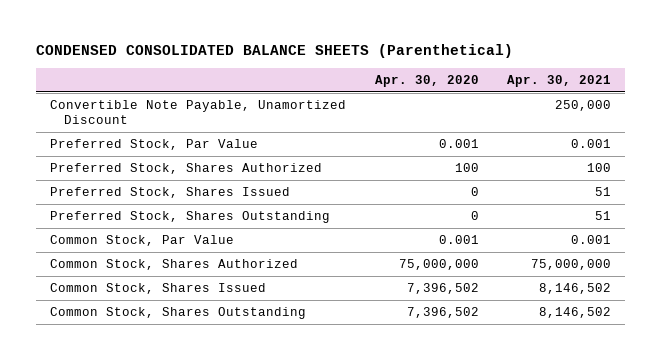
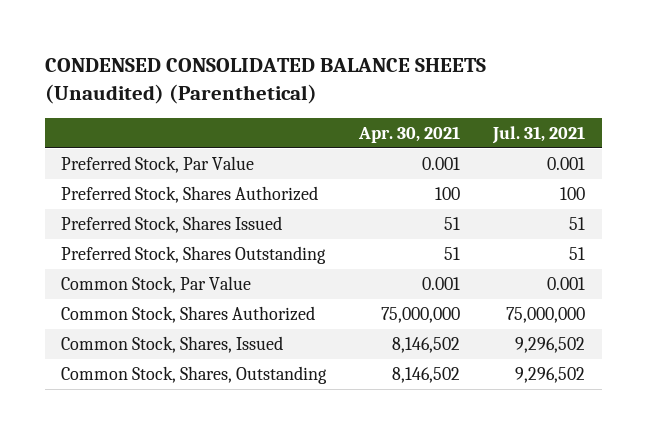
- CONDENSED CONSOLIDATED BALANCE SHEETS (Parenthetical)
+ CONDENSED CONSOLIDATED BALANCE SHEETS (Unaudited) (Parenthetical)
- | Apr. 30, 2020 | Apr. 30, 2021
+ | Apr. 30, 2021 | Jul. 31, 2021
- Convertible Note Payable, Unamortized Discount | | 250,000
- Common Stock, Shares Issued | 7,396,502 | 8,146,502
- Common Stock, Shares Outstanding | 7,396,502 | 8,146,502
+ Common Stock, Shares, Issued | 8,146,502 | 9,296,502
+ Common Stock, Shares, Outstanding | 8,146,502 | 9,296,502

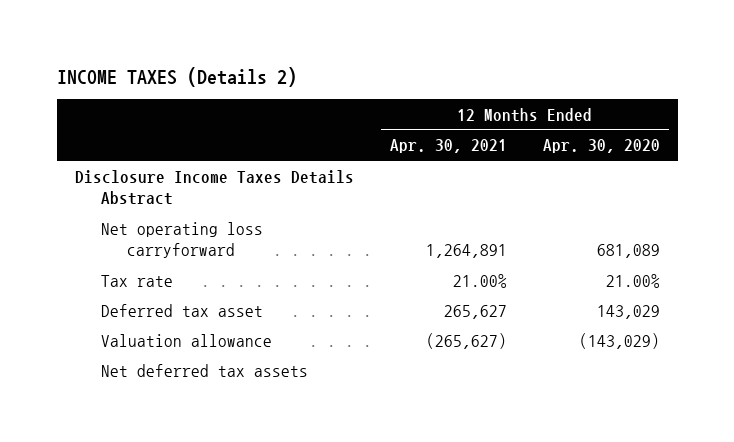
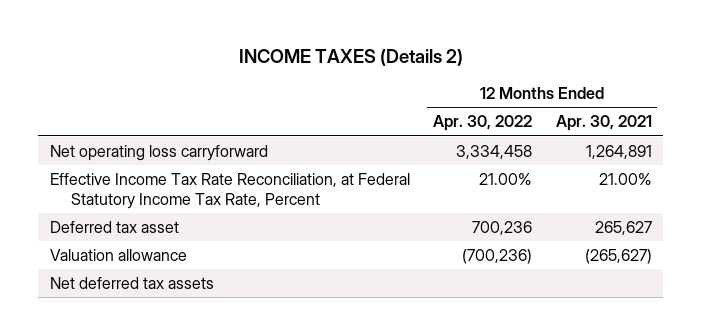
- | 12 Months Ended Apr. 30, 2021 | 12 Months Ended Apr. 30, 2020
+ | 12 Months Ended Apr. 30, 2022 | 12 Months Ended Apr. 30, 2021
- Disclosure Income Taxes Details Abstract
- Tax rate | 21.00% | 21.00%
+ Effective Income Tax Rate Reconciliation, at Federal Statutory Income Tax Rate, Percent | 21.00% | 21.00%

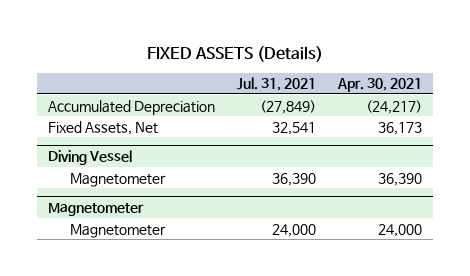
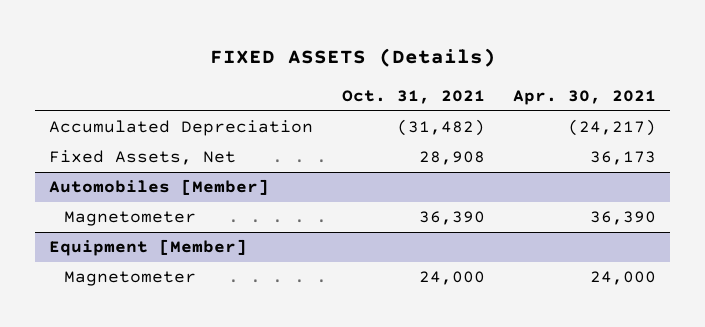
- | Jul. 31, 2021 | Apr. 30, 2021
+ | Oct. 31, 2021 | Apr. 30, 2021
- Diving Vessel
+ Automobiles [Member]
- Magnetometer
+ Equipment [Member]

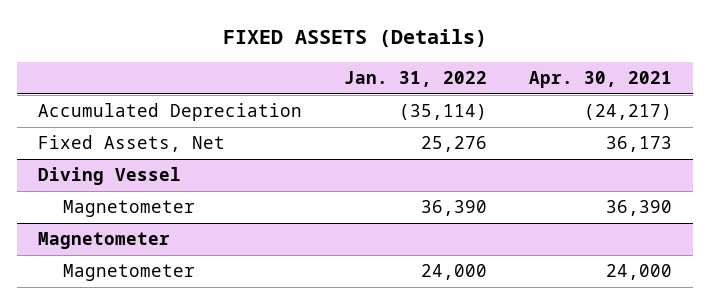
- | Oct. 31, 2021 | Apr. 30, 2021
+ | Jan. 31, 2022 | Apr. 30, 2021
- Automobiles [Member]
+ Diving Vessel
- Equipment [Member]
+ Magnetometer

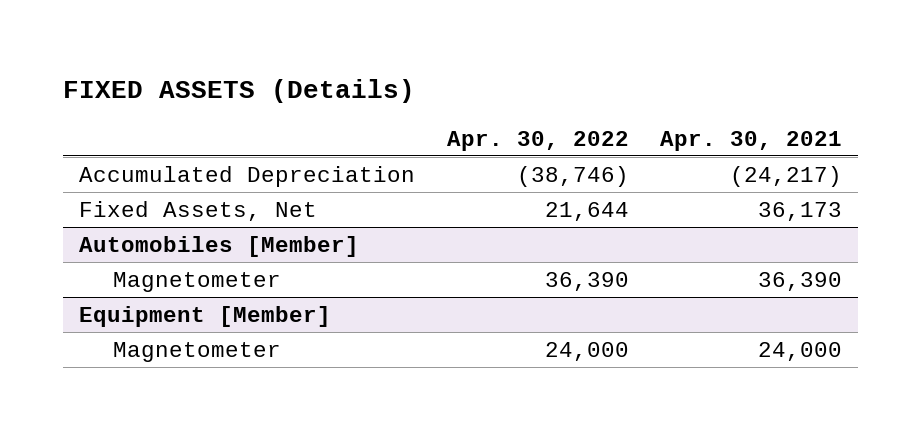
- | Jan. 31, 2022 | Apr. 30, 2021
+ | Apr. 30, 2022 | Apr. 30, 2021
- Diving Vessel
+ Automobiles [Member]
- Magnetometer
+ Equipment [Member]

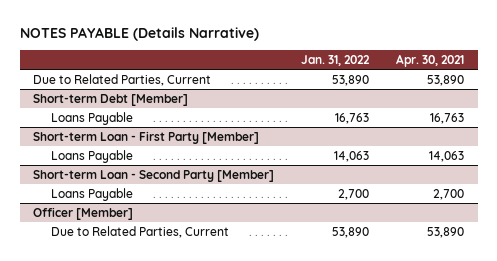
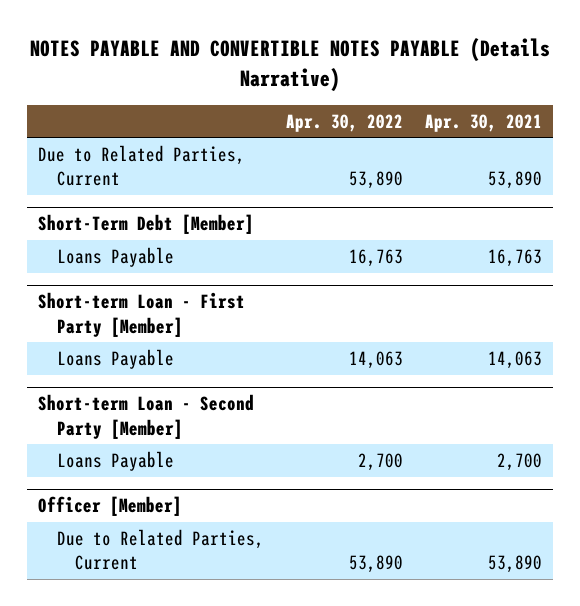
- NOTES PAYABLE (Details Narrative)
+ NOTES PAYABLE AND CONVERTIBLE NOTES PAYABLE (Details Narrative)
- | Jan. 31, 2022 | Apr. 30, 2021
+ | Apr. 30, 2022 | Apr. 30, 2021
- Short-term Debt [Member]
+ Short-Term Debt [Member]

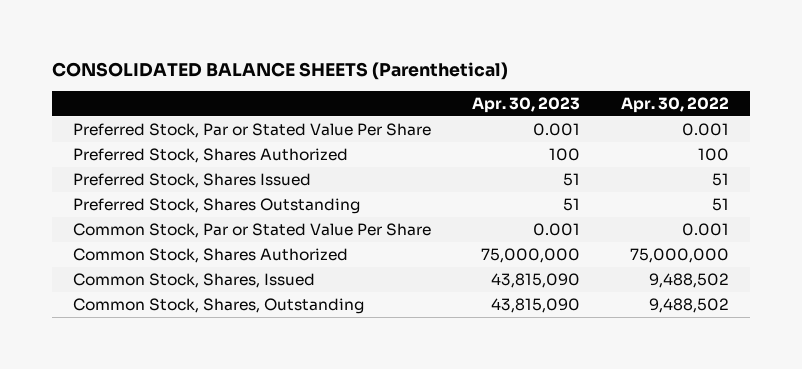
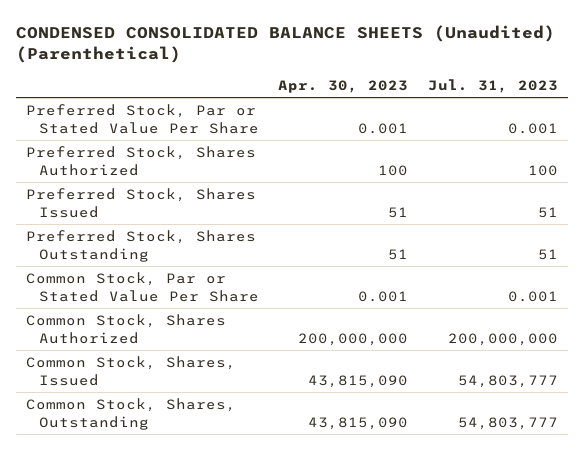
- CONSOLIDATED BALANCE SHEETS (Parenthetical)
+ CONDENSED CONSOLIDATED BALANCE SHEETS (Unaudited) (Parenthetical)
- | Apr. 30, 2023 | Apr. 30, 2022
+ | Apr. 30, 2023 | Jul. 31, 2023
- Common Stock, Shares Authorized | 75,000,000 | 75,000,000
+ Common Stock, Shares Authorized | 200,000,000 | 200,000,000

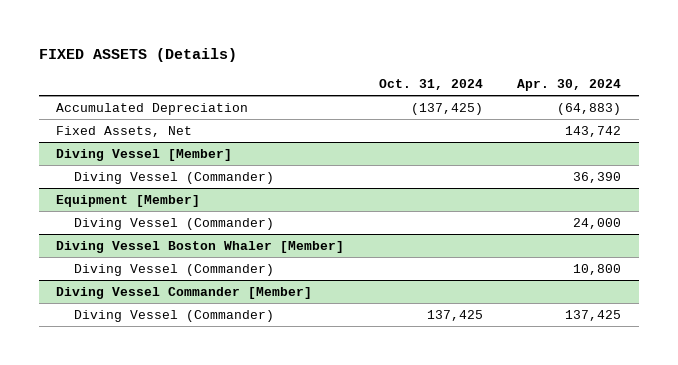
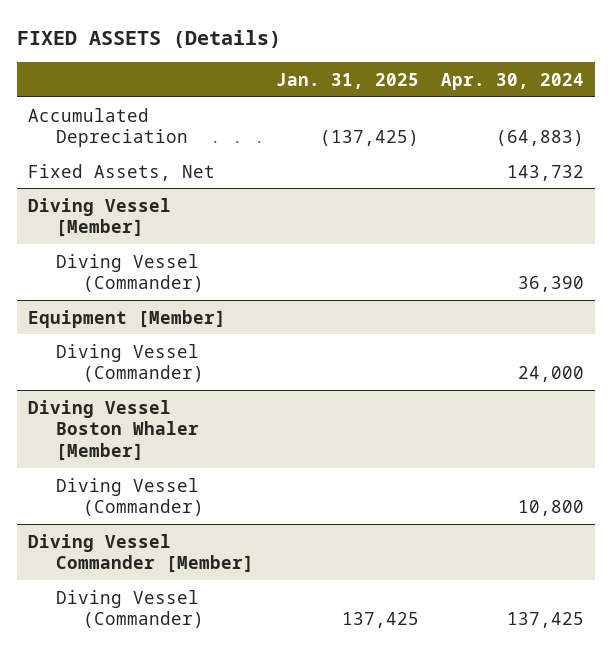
- | Oct. 31, 2024 | Apr. 30, 2024
+ | Jan. 31, 2025 | Apr. 30, 2024
- Fixed Assets, Net | | 143,742
+ Fixed Assets, Net | | 143,732

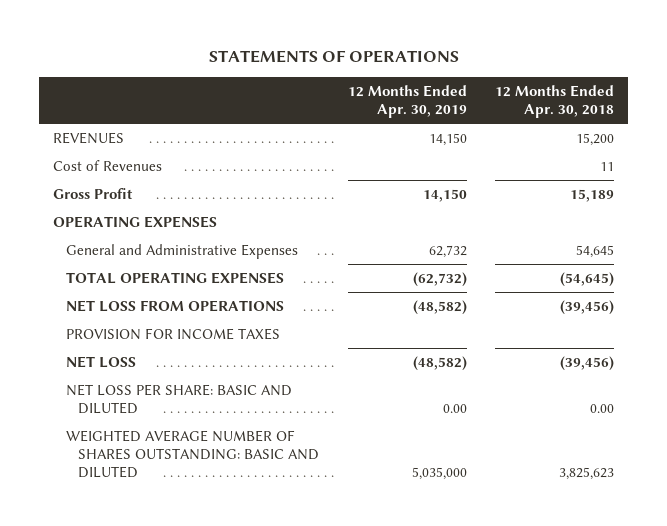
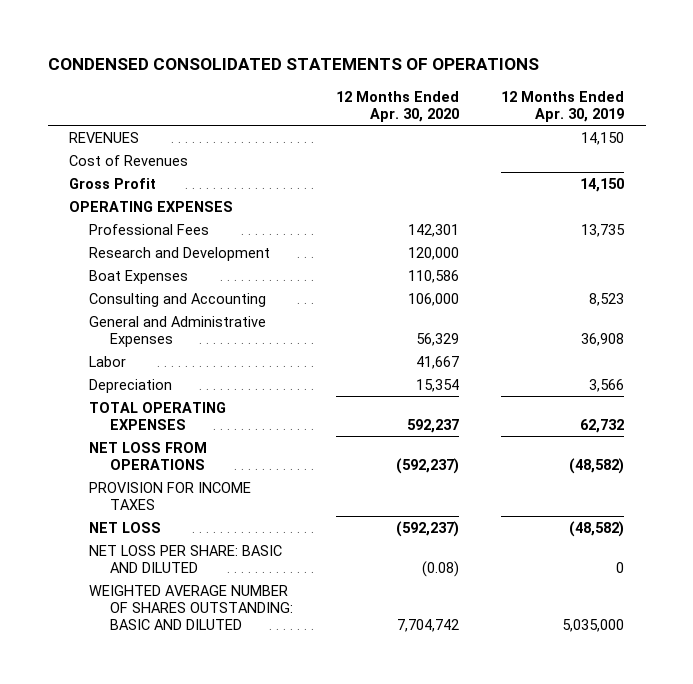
- STATEMENTS OF OPERATIONS
+ CONDENSED CONSOLIDATED STATEMENTS OF OPERATIONS
- | 12 Months Ended Apr. 30, 2019 | 12 Months Ended Apr. 30, 2018
+ | 12 Months Ended Apr. 30, 2020 | 12 Months Ended Apr. 30, 2019
- General and Administrative Expenses | 62,732 | 54,645
- TOTAL OPERATING EXPENSES | (62,732) | (54,645)
+ Professional Fees | 142,301 | 13,735
+ Research and Development | 120,000 |
+ Boat Expenses | 110,586 |
+ Consulting and Accounting | 106,000 | 8,523
+ General and Administrative Expenses | 56,329 | 36,908
+ Labor | 41,667 |
+ Depreciation | 15,354 | 3,566
+ TOTAL OPERATING EXPENSES | 592,237 | 62,732
- NET LOSS PER SHARE: BASIC AND DILUTED | 0.00 | 0.00
+ NET LOSS PER SHARE: BASIC AND DILUTED | (0.08) | 0

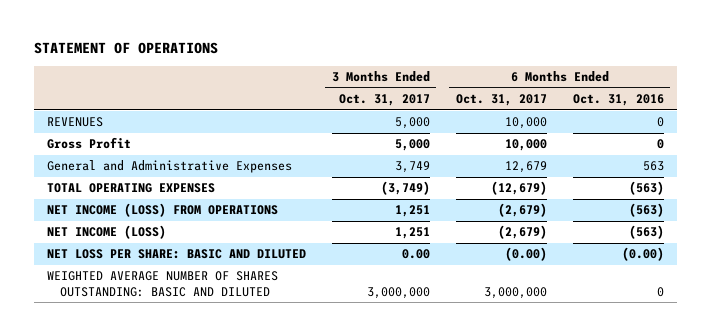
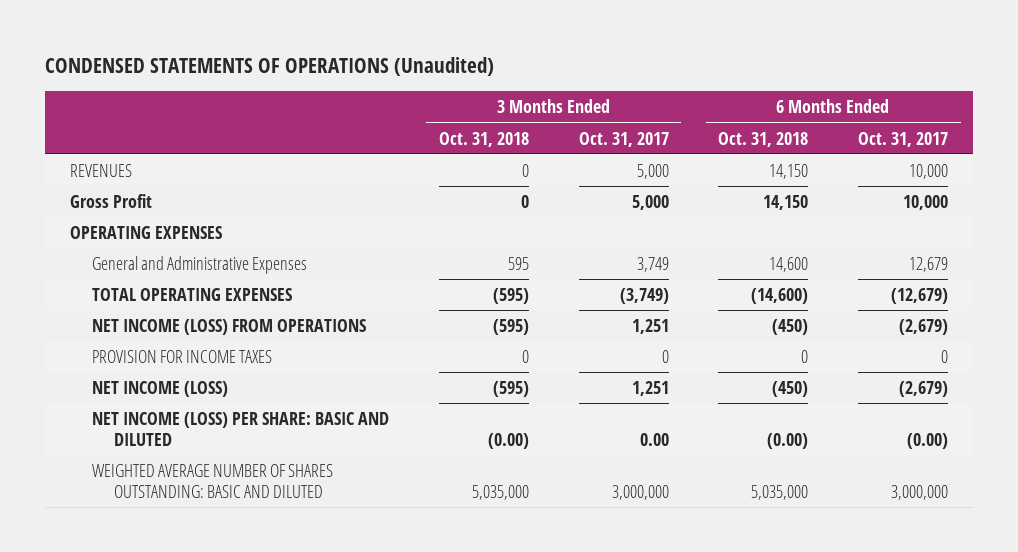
- STATEMENT OF OPERATIONS
+ CONDENSED STATEMENTS OF OPERATIONS (Unaudited)
- | 3 Months Ended Oct. 31, 2017 | 6 Months Ended Oct. 31, 2017 | 6 Months Ended Oct. 31, 2016
+ | 3 Months Ended Oct. 31, 2018 | 3 Months Ended Oct. 31, 2017 | 6 Months Ended Oct. 31, 2018 | 6 Months Ended Oct. 31, 2017
+ OPERATING EXPENSES
+ PROVISION FOR INCOME TAXES | 0 | 0 | 0 | 0
- NET LOSS PER SHARE: BASIC AND DILUTED | 0.00 | (0.00) | (0.00)
+ NET INCOME (LOSS) PER SHARE: BASIC AND DILUTED | (0.00) | 0.00 | (0.00) | (0.00)

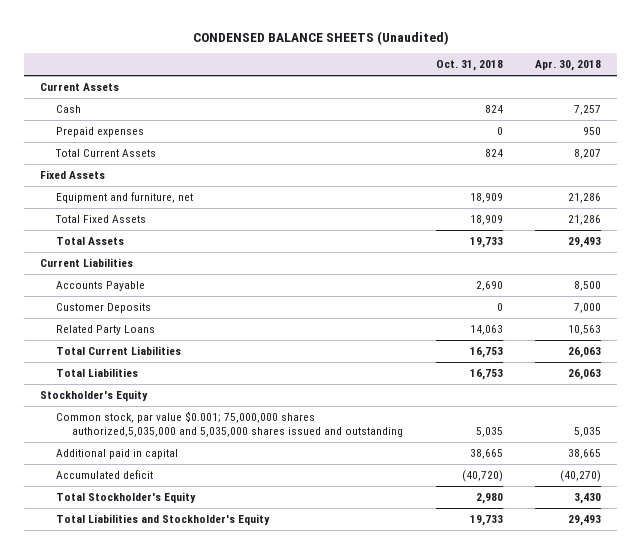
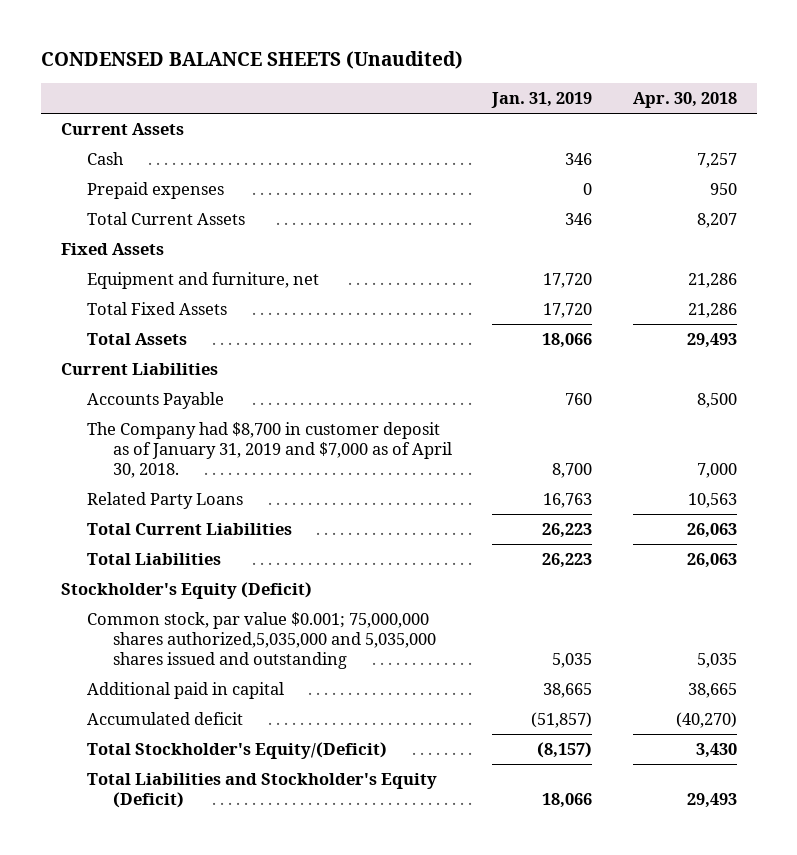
- | Oct. 31, 2018 | Apr. 30, 2018
+ | Jan. 31, 2019 | Apr. 30, 2018
- Customer Deposits | 0 | 7,000
+ The Company had $8,700 in customer deposit as of January 31, 2019 and $7,000 as of April 30, 2018. | 8,700 | 7,000
- Stockholder's Equity
+ Stockholder's Equity (Deficit)
- Total Stockholder's Equity | 2,980 | 3,430
- Total Liabilities and Stockholder's Equity | 19,733 | 29,493
+ Total Stockholder's Equity/(Deficit) | (8,157) | 3,430
+ Total Liabilities and Stockholder's Equity (Deficit) | 18,066 | 29,493

